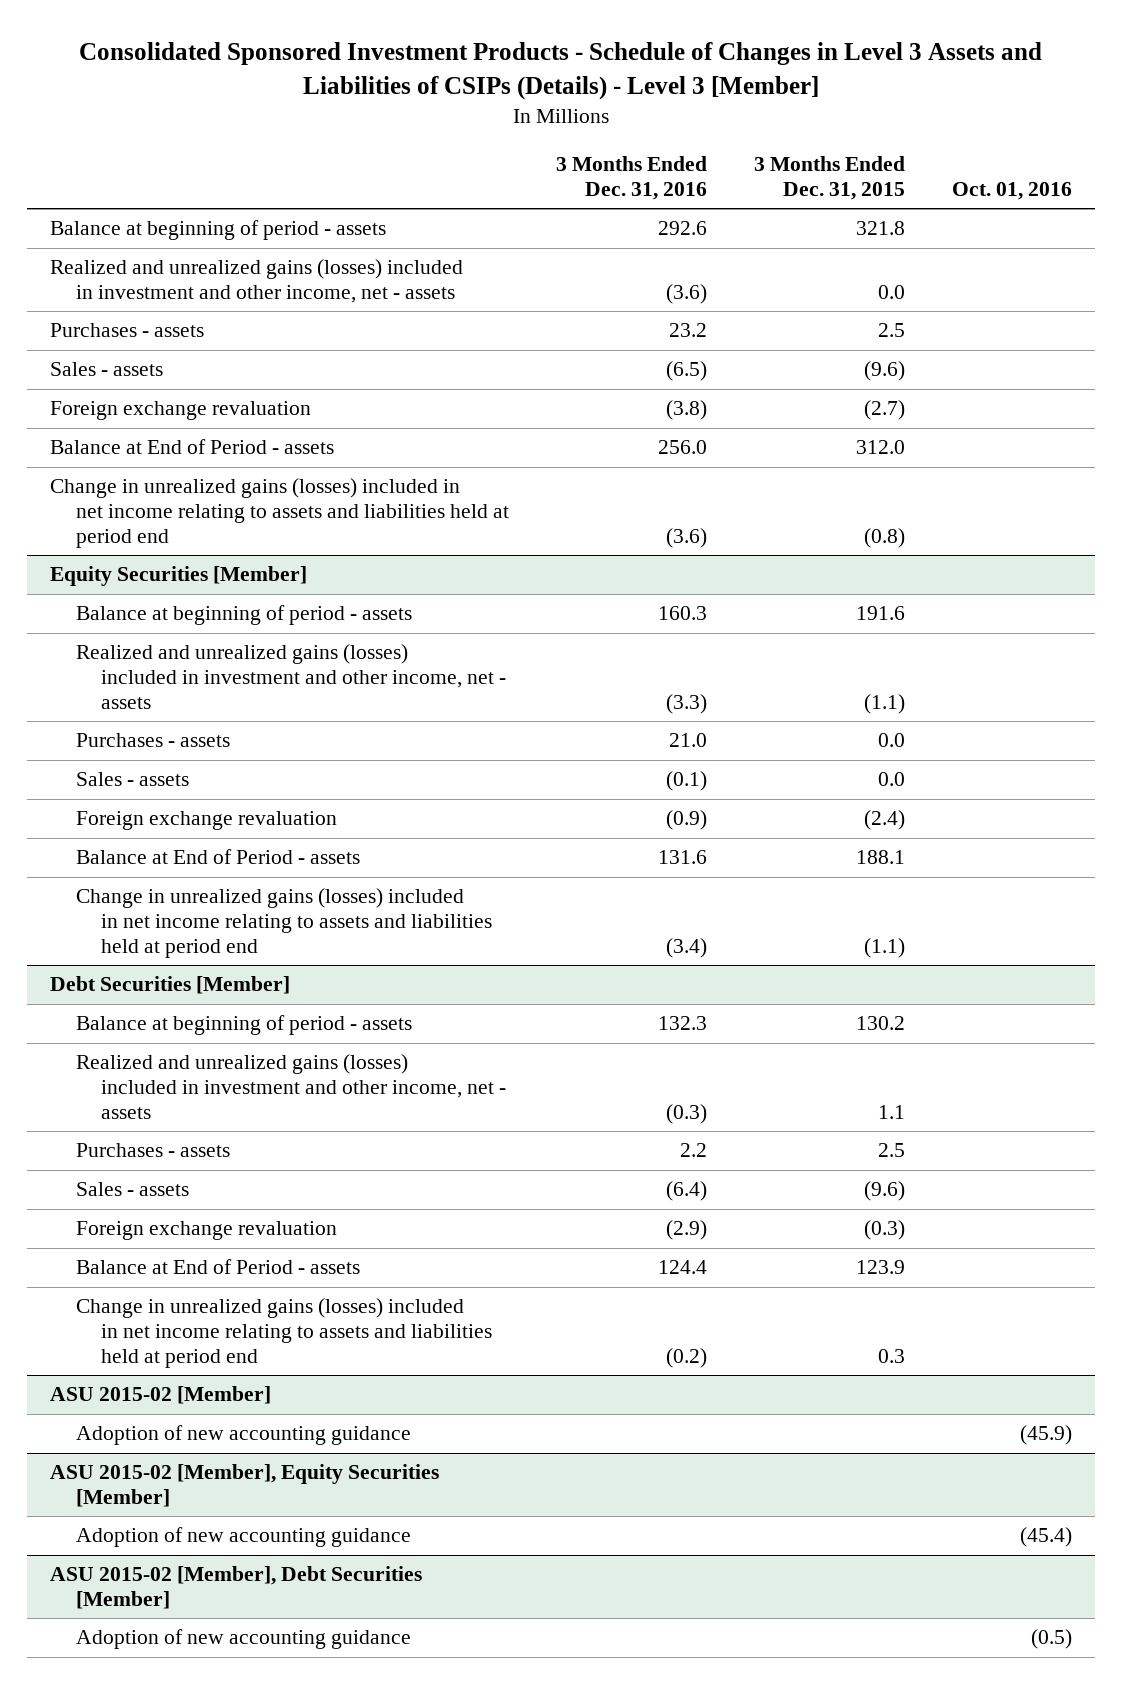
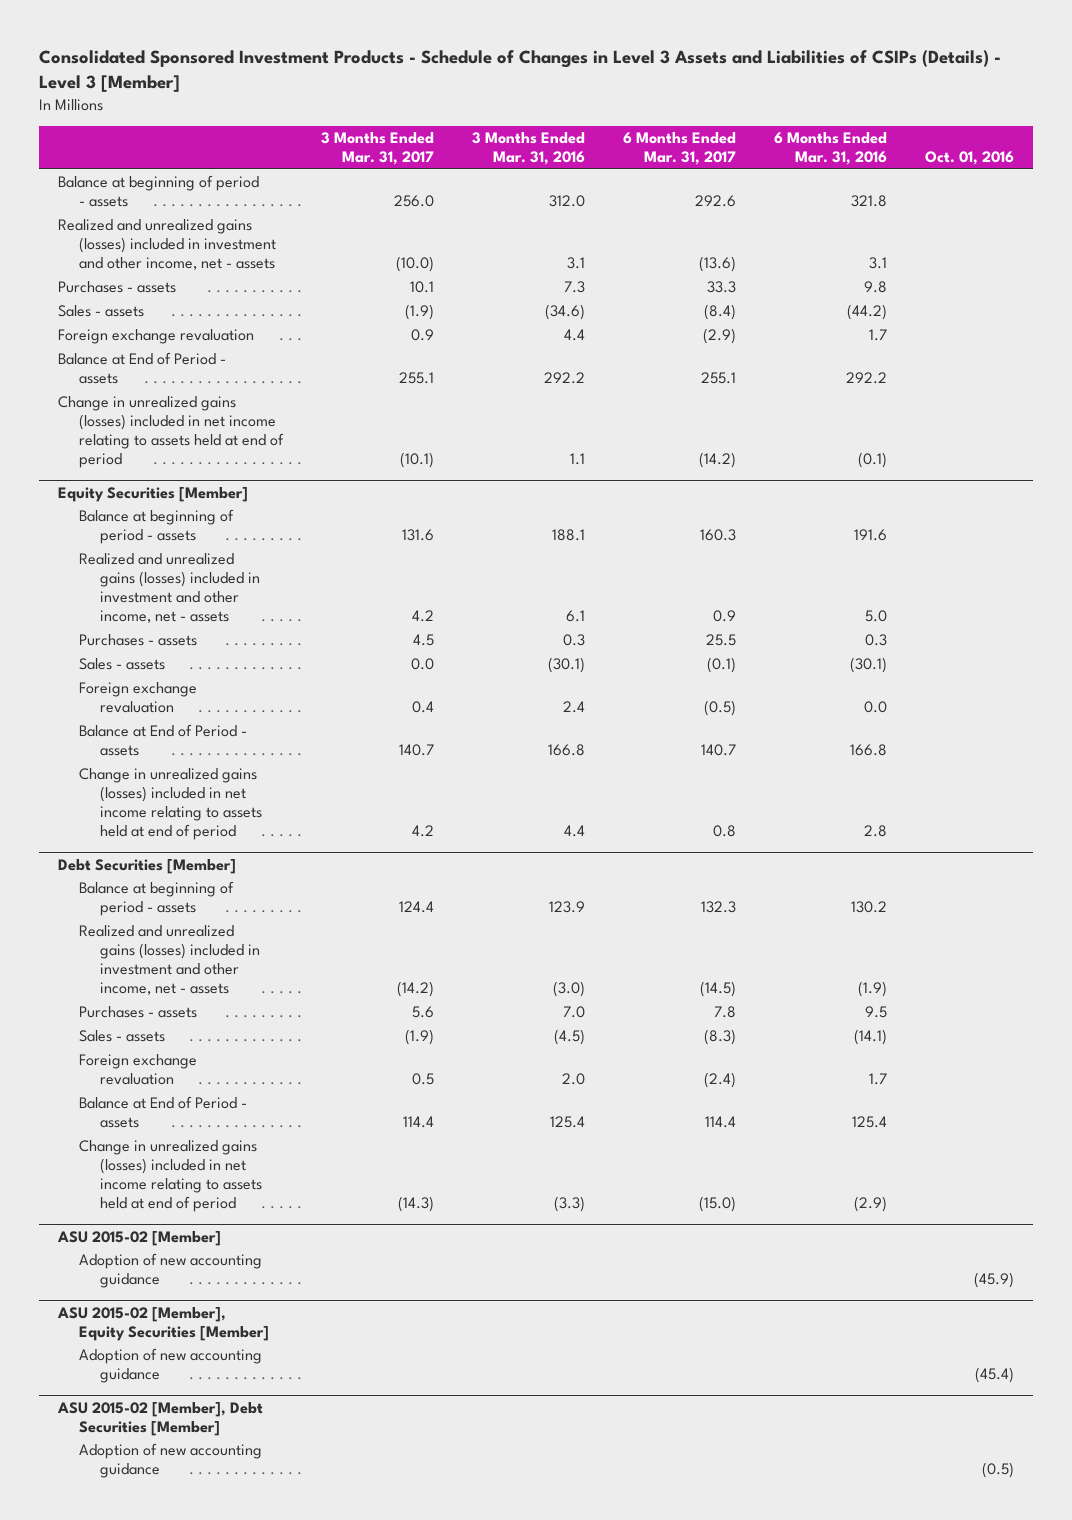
- | 3 Months Ended Dec. 31, 2016 | 3 Months Ended Dec. 31, 2015 | Oct. 01, 2016
+ | 3 Months Ended Mar. 31, 2017 | 3 Months Ended Mar. 31, 2016 | 6 Months Ended Mar. 31, 2017 | 6 Months Ended Mar. 31, 2016 | Oct. 01, 2016
- Change in unrealized gains (losses) included in net income relating to assets and liabilities held at period end | (3.6) | (0.8) |
+ Change in unrealized gains (losses) included in net income relating to assets held at end of period | (10.1) | 1.1 | (14.2) | (0.1) |
@ Equity Securities [Member]
- Change in unrealized gains (losses) included in net income relating to assets and liabilities held at period end | (3.4) | (1.1) |
+ Change in unrealized gains (losses) included in net income relating to assets held at end of period | 4.2 | 4.4 | 0.8 | 2.8 |
@ Debt Securities [Member]
- Change in unrealized gains (losses) included in net income relating to assets and liabilities held at period end | (0.2) | 0.3 |
+ Change in unrealized gains (losses) included in net income relating to assets held at end of period | (14.3) | (3.3) | (15.0) | (2.9) |

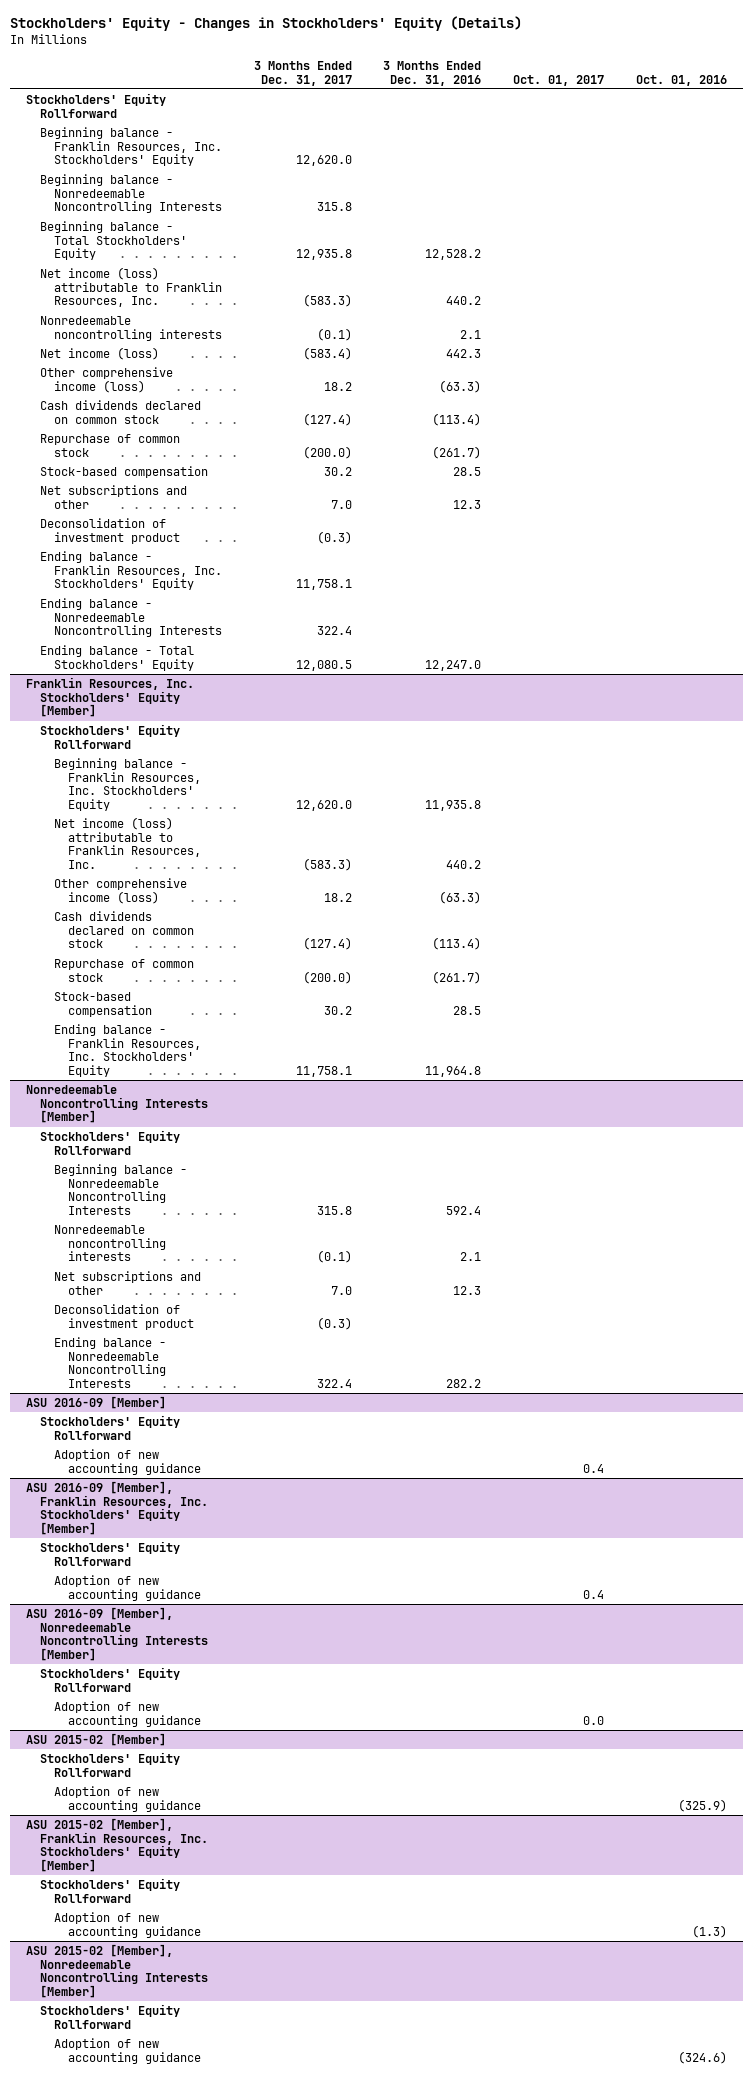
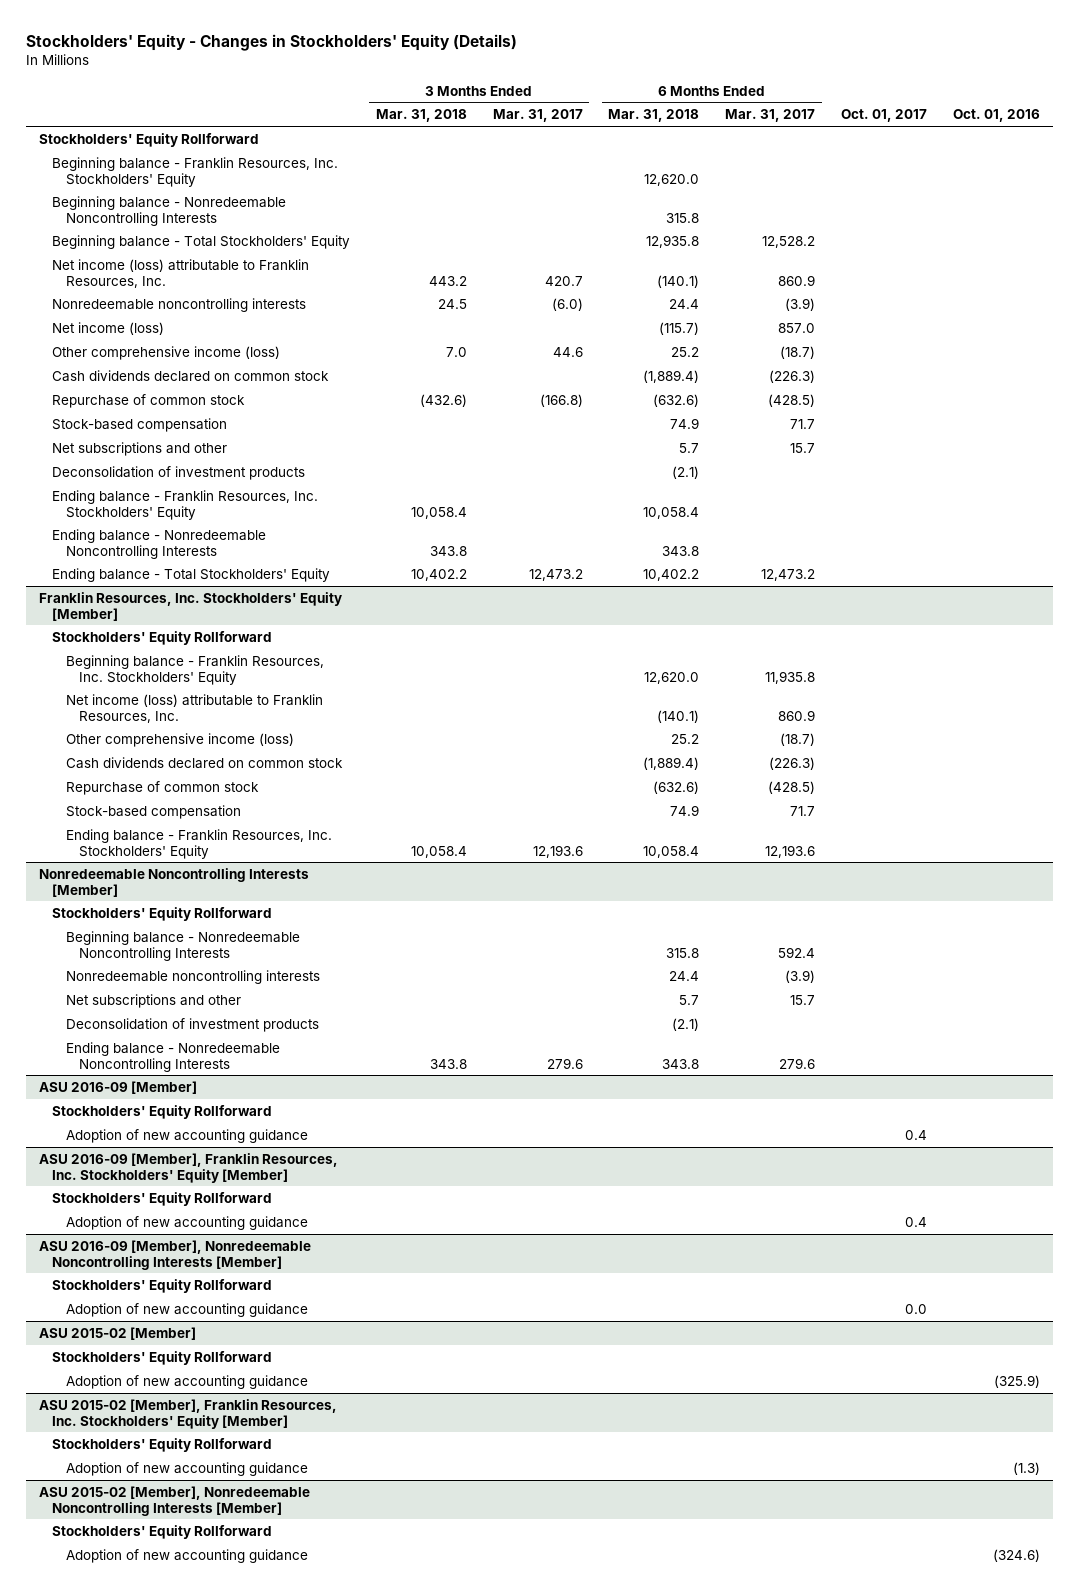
- | 3 Months Ended Dec. 31, 2017 | 3 Months Ended Dec. 31, 2016 | Oct. 01, 2017 | Oct. 01, 2016
+ | 3 Months Ended Mar. 31, 2018 | 3 Months Ended Mar. 31, 2017 | 6 Months Ended Mar. 31, 2018 | 6 Months Ended Mar. 31, 2017 | Oct. 01, 2017 | Oct. 01, 2016
- Deconsolidation of investment product | (0.3) | | |
+ Deconsolidation of investment products | | | (2.1) | | |
@ Nonredeemable Noncontrolling Interests [Member]
- Deconsolidation of investment product | (0.3) | | |
+ Deconsolidation of investment products | | | (2.1) | | |

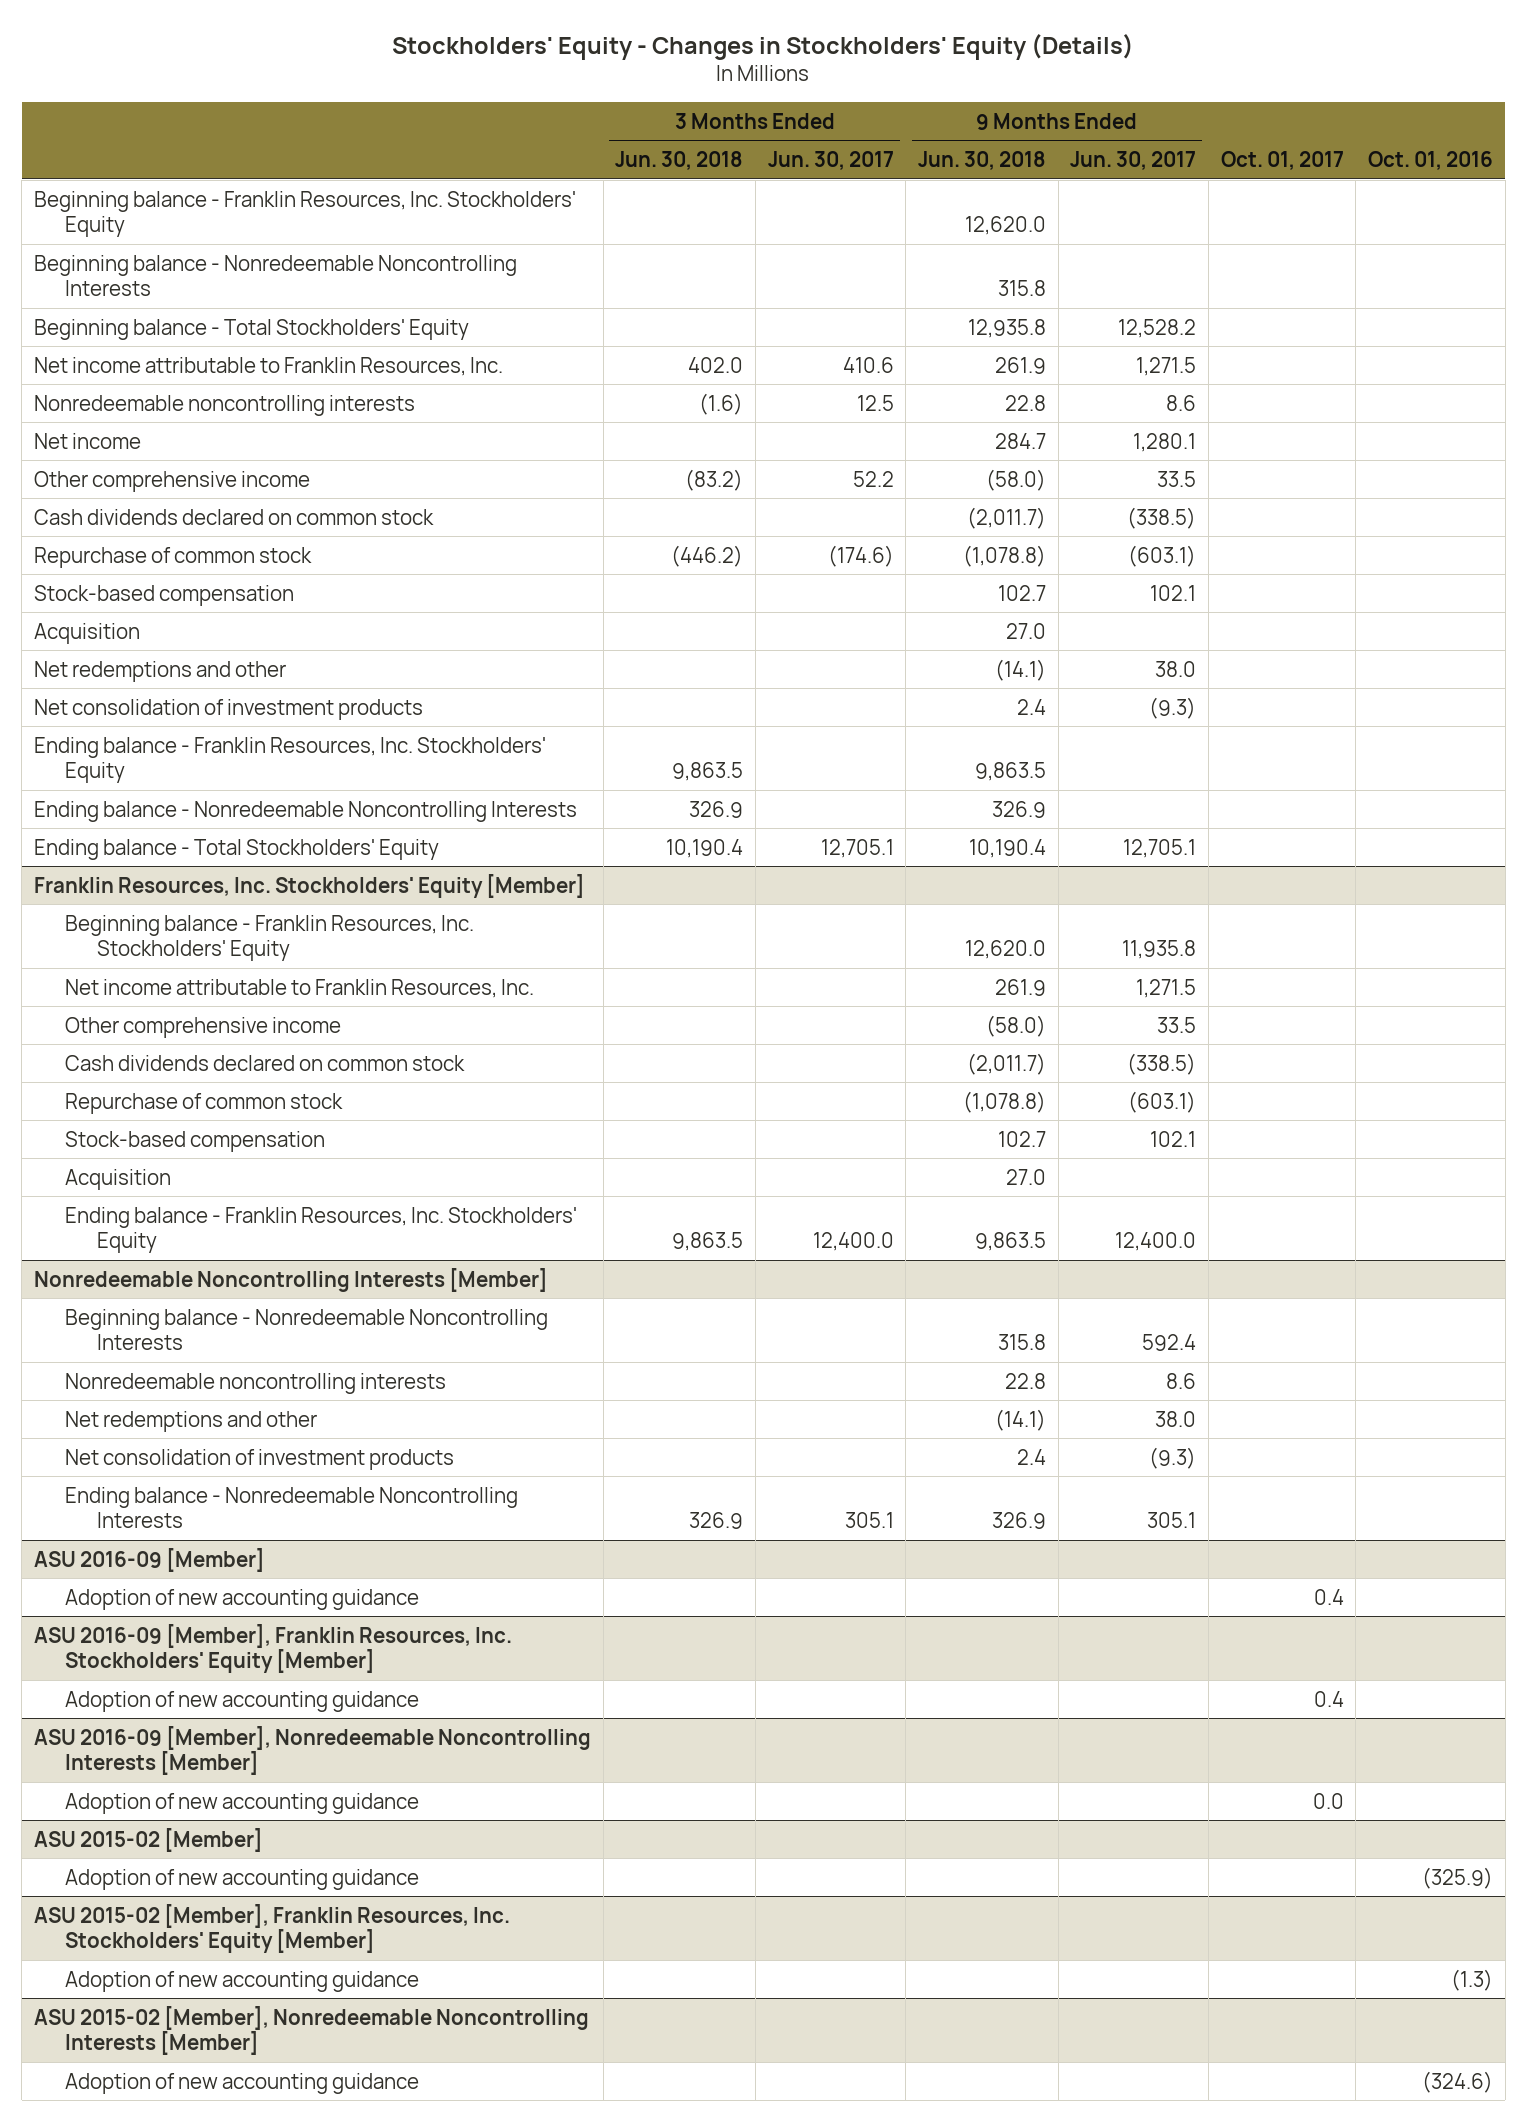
- | 3 Months Ended Mar. 31, 2018 | 3 Months Ended Mar. 31, 2017 | 6 Months Ended Mar. 31, 2018 | 6 Months Ended Mar. 31, 2017 | Oct. 01, 2017 | Oct. 01, 2016
+ | 3 Months Ended Jun. 30, 2018 | 3 Months Ended Jun. 30, 2017 | 9 Months Ended Jun. 30, 2018 | 9 Months Ended Jun. 30, 2017 | Oct. 01, 2017 | Oct. 01, 2016
- Stockholders' Equity Rollforward
- Net income (loss) attributable to Franklin Resources, Inc. | 443.2 | 420.7 | (140.1) | 860.9 | |
+ Net income attributable to Franklin Resources, Inc. | 402.0 | 410.6 | 261.9 | 1,271.5 | |
- Net income (loss) | | | (115.7) | 857.0 | |
- Other comprehensive income (loss) | 7.0 | 44.6 | 25.2 | (18.7) | |
+ Net income | | | 284.7 | 1,280.1 | |
+ Other comprehensive income | (83.2) | 52.2 | (58.0) | 33.5 | |
- Net subscriptions and other | | | 5.7 | 15.7 | |
- Deconsolidation of investment products | | | (2.1) | | |
+ Acquisition | | | 27.0 | | |
+ Net redemptions and other | | | (14.1) | 38.0 | |
+ Net consolidation of investment products | | | 2.4 | (9.3) | |
@ Franklin Resources, Inc. Stockholders' Equity [Member]
- Stockholders' Equity Rollforward
- Net income (loss) attributable to Franklin Resources, Inc. | | | (140.1) | 860.9 | |
- Other comprehensive income (loss) | | | 25.2 | (18.7) | |
+ Net income attributable to Franklin Resources, Inc. | | | 261.9 | 1,271.5 | |
+ Other comprehensive income | | | (58.0) | 33.5 | |
+ Acquisition | | | 27.0 | | |
@ Nonredeemable Noncontrolling Interests [Member]
- Stockholders' Equity Rollforward
- Net subscriptions and other | | | 5.7 | 15.7 | |
- Deconsolidation of investment products | | | (2.1) | | |
+ Net redemptions and other | | | (14.1) | 38.0 | |
+ Net consolidation of investment products | | | 2.4 | (9.3) | |
@ ASU 2016-09 [Member]
- Stockholders' Equity Rollforward
@ ASU 2016-09 [Member], Franklin Resources, Inc. Stockholders' Equity [Member]
- Stockholders' Equity Rollforward
@ ASU 2016-09 [Member], Nonredeemable Noncontrolling Interests [Member]
- Stockholders' Equity Rollforward
@ ASU 2015-02 [Member]
- Stockholders' Equity Rollforward
@ ASU 2015-02 [Member], Franklin Resources, Inc. Stockholders' Equity [Member]
- Stockholders' Equity Rollforward
@ ASU 2015-02 [Member], Nonredeemable Noncontrolling Interests [Member]
- Stockholders' Equity Rollforward

